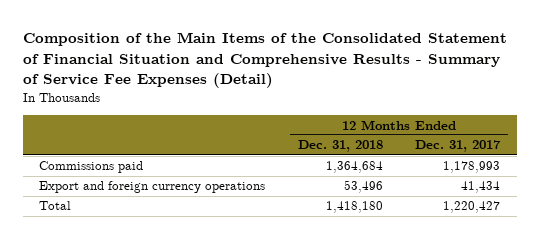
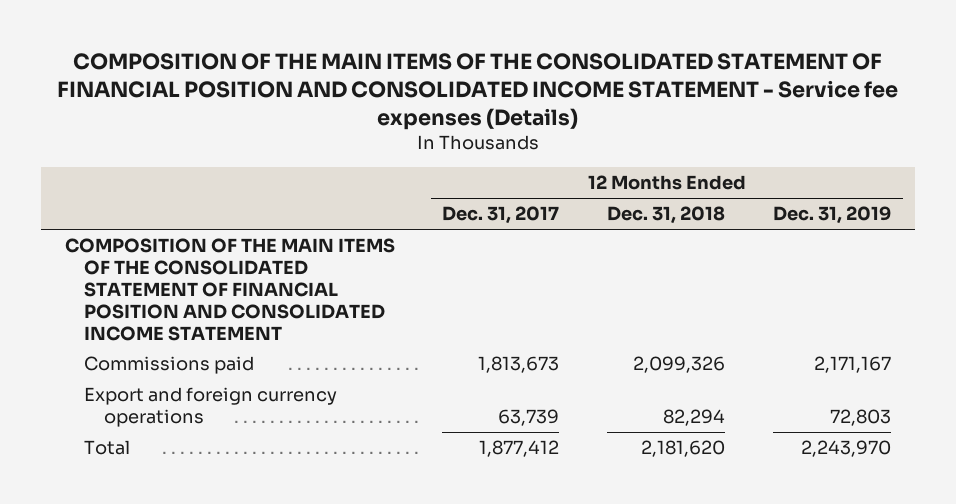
- Composition of the Main Items of the Consolidated Statement of Financial Situation and Comprehensive Results - Summary of Service Fee Expenses (Detail)
+ COMPOSITION OF THE MAIN ITEMS OF THE CONSOLIDATED STATEMENT OF FINANCIAL POSITION AND CONSOLIDATED INCOME STATEMENT - Service fee expenses (Details)
- | 12 Months Ended Dec. 31, 2018 | 12 Months Ended Dec. 31, 2017
+ | 12 Months Ended Dec. 31, 2017 | 12 Months Ended Dec. 31, 2018 | 12 Months Ended Dec. 31, 2019
- Commissions paid | 1,364,684 | 1,178,993
- Export and foreign currency operations | 53,496 | 41,434
- Total | 1,418,180 | 1,220,427
+ COMPOSITION OF THE MAIN ITEMS OF THE CONSOLIDATED STATEMENT OF FINANCIAL POSITION AND CONSOLIDATED INCOME STATEMENT
+ Commissions paid | 1,813,673 | 2,099,326 | 2,171,167
+ Export and foreign currency operations | 63,739 | 82,294 | 72,803
+ Total | 1,877,412 | 2,181,620 | 2,243,970

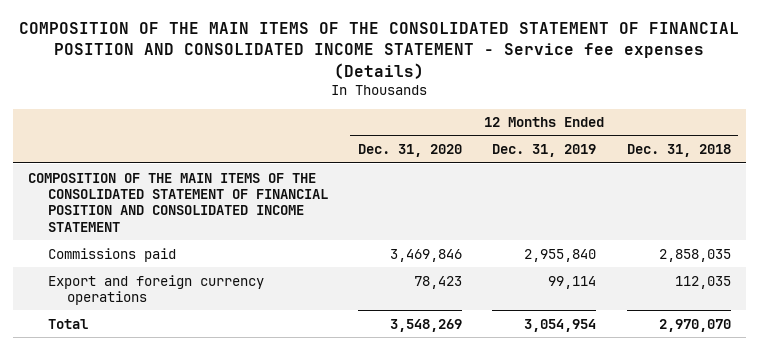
- | 12 Months Ended Dec. 31, 2017 | 12 Months Ended Dec. 31, 2018 | 12 Months Ended Dec. 31, 2019
+ | 12 Months Ended Dec. 31, 2020 | 12 Months Ended Dec. 31, 2019 | 12 Months Ended Dec. 31, 2018
- Commissions paid | 1,813,673 | 2,099,326 | 2,171,167
- Export and foreign currency operations | 63,739 | 82,294 | 72,803
- Total | 1,877,412 | 2,181,620 | 2,243,970
+ Commissions paid | 3,469,846 | 2,955,840 | 2,858,035
+ Export and foreign currency operations | 78,423 | 99,114 | 112,035
+ Total | 3,548,269 | 3,054,954 | 2,970,070

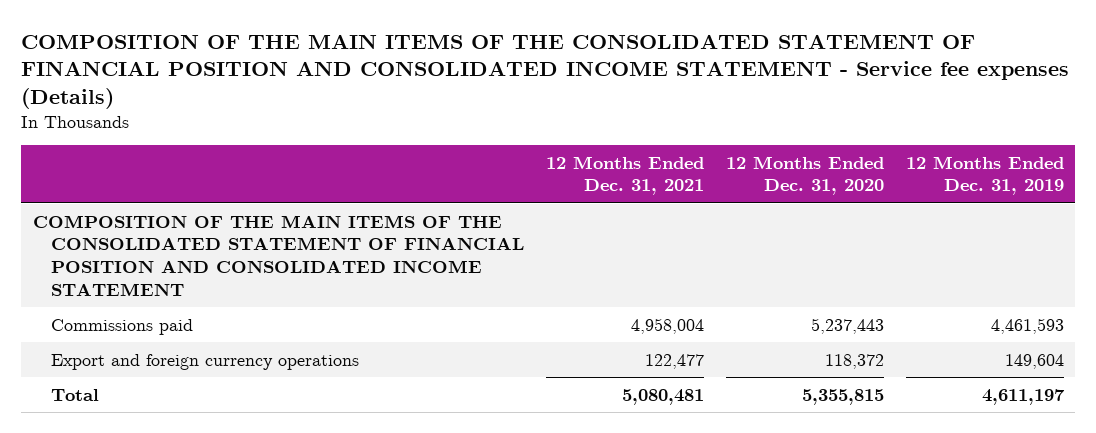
- | 12 Months Ended Dec. 31, 2020 | 12 Months Ended Dec. 31, 2019 | 12 Months Ended Dec. 31, 2018
+ | 12 Months Ended Dec. 31, 2021 | 12 Months Ended Dec. 31, 2020 | 12 Months Ended Dec. 31, 2019
- Commissions paid | 3,469,846 | 2,955,840 | 2,858,035
- Export and foreign currency operations | 78,423 | 99,114 | 112,035
- Total | 3,548,269 | 3,054,954 | 2,970,070
+ Commissions paid | 4,958,004 | 5,237,443 | 4,461,593
+ Export and foreign currency operations | 122,477 | 118,372 | 149,604
+ Total | 5,080,481 | 5,355,815 | 4,611,197

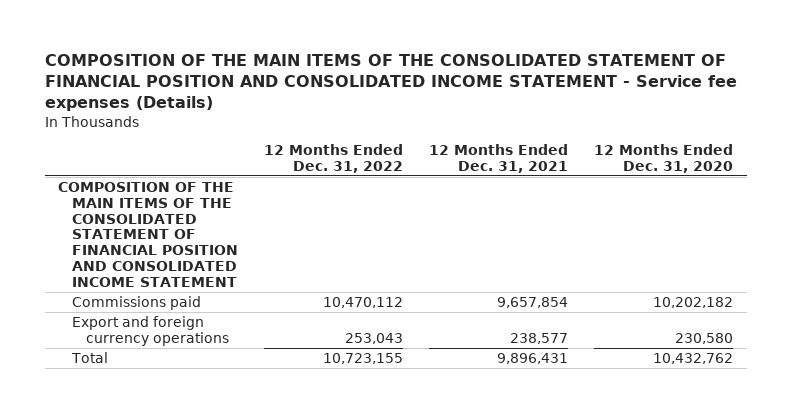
- | 12 Months Ended Dec. 31, 2021 | 12 Months Ended Dec. 31, 2020 | 12 Months Ended Dec. 31, 2019
+ | 12 Months Ended Dec. 31, 2022 | 12 Months Ended Dec. 31, 2021 | 12 Months Ended Dec. 31, 2020
- Commissions paid | 4,958,004 | 5,237,443 | 4,461,593
- Export and foreign currency operations | 122,477 | 118,372 | 149,604
- Total | 5,080,481 | 5,355,815 | 4,611,197
+ Commissions paid | 10,470,112 | 9,657,854 | 10,202,182
+ Export and foreign currency operations | 253,043 | 238,577 | 230,580
+ Total | 10,723,155 | 9,896,431 | 10,432,762

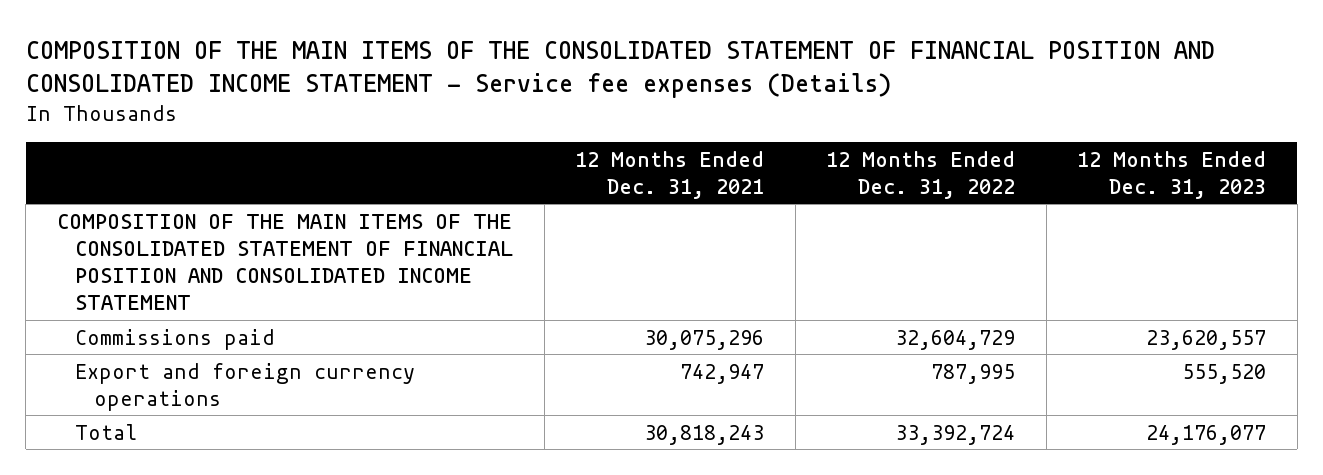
- | 12 Months Ended Dec. 31, 2022 | 12 Months Ended Dec. 31, 2021 | 12 Months Ended Dec. 31, 2020
+ | 12 Months Ended Dec. 31, 2021 | 12 Months Ended Dec. 31, 2022 | 12 Months Ended Dec. 31, 2023
- Commissions paid | 10,470,112 | 9,657,854 | 10,202,182
- Export and foreign currency operations | 253,043 | 238,577 | 230,580
- Total | 10,723,155 | 9,896,431 | 10,432,762
+ Commissions paid | 30,075,296 | 32,604,729 | 23,620,557
+ Export and foreign currency operations | 742,947 | 787,995 | 555,520
+ Total | 30,818,243 | 33,392,724 | 24,176,077

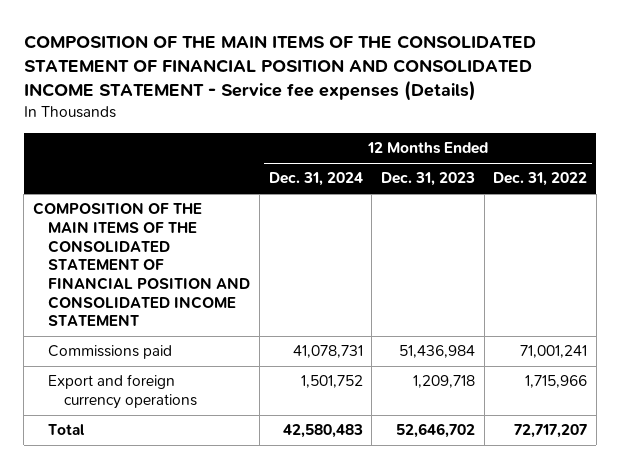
- | 12 Months Ended Dec. 31, 2021 | 12 Months Ended Dec. 31, 2022 | 12 Months Ended Dec. 31, 2023
+ | 12 Months Ended Dec. 31, 2024 | 12 Months Ended Dec. 31, 2023 | 12 Months Ended Dec. 31, 2022
- Commissions paid | 30,075,296 | 32,604,729 | 23,620,557
- Export and foreign currency operations | 742,947 | 787,995 | 555,520
- Total | 30,818,243 | 33,392,724 | 24,176,077
+ Commissions paid | 41,078,731 | 51,436,984 | 71,001,241
+ Export and foreign currency operations | 1,501,752 | 1,209,718 | 1,715,966
+ Total | 42,580,483 | 52,646,702 | 72,717,207

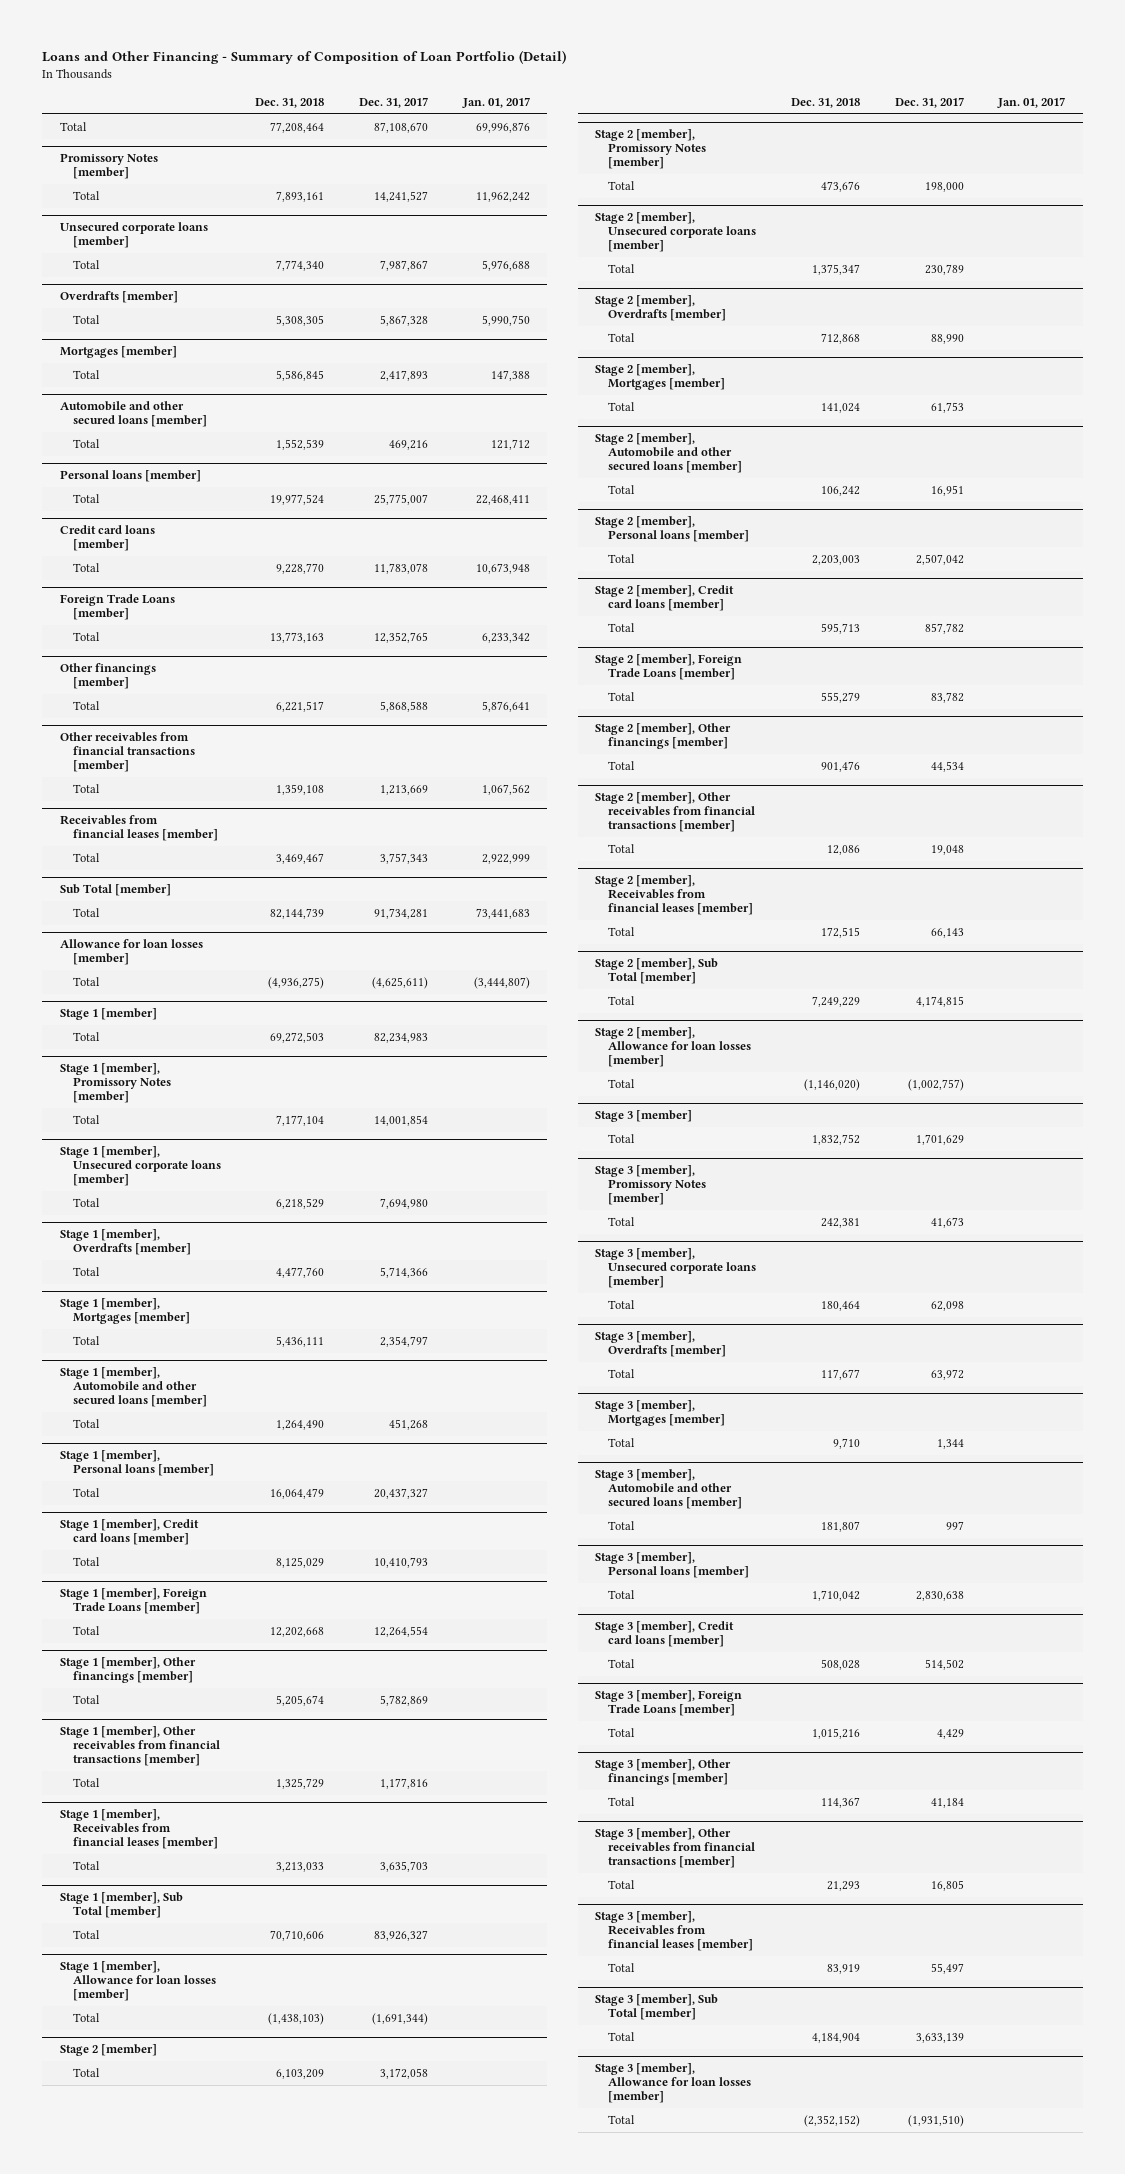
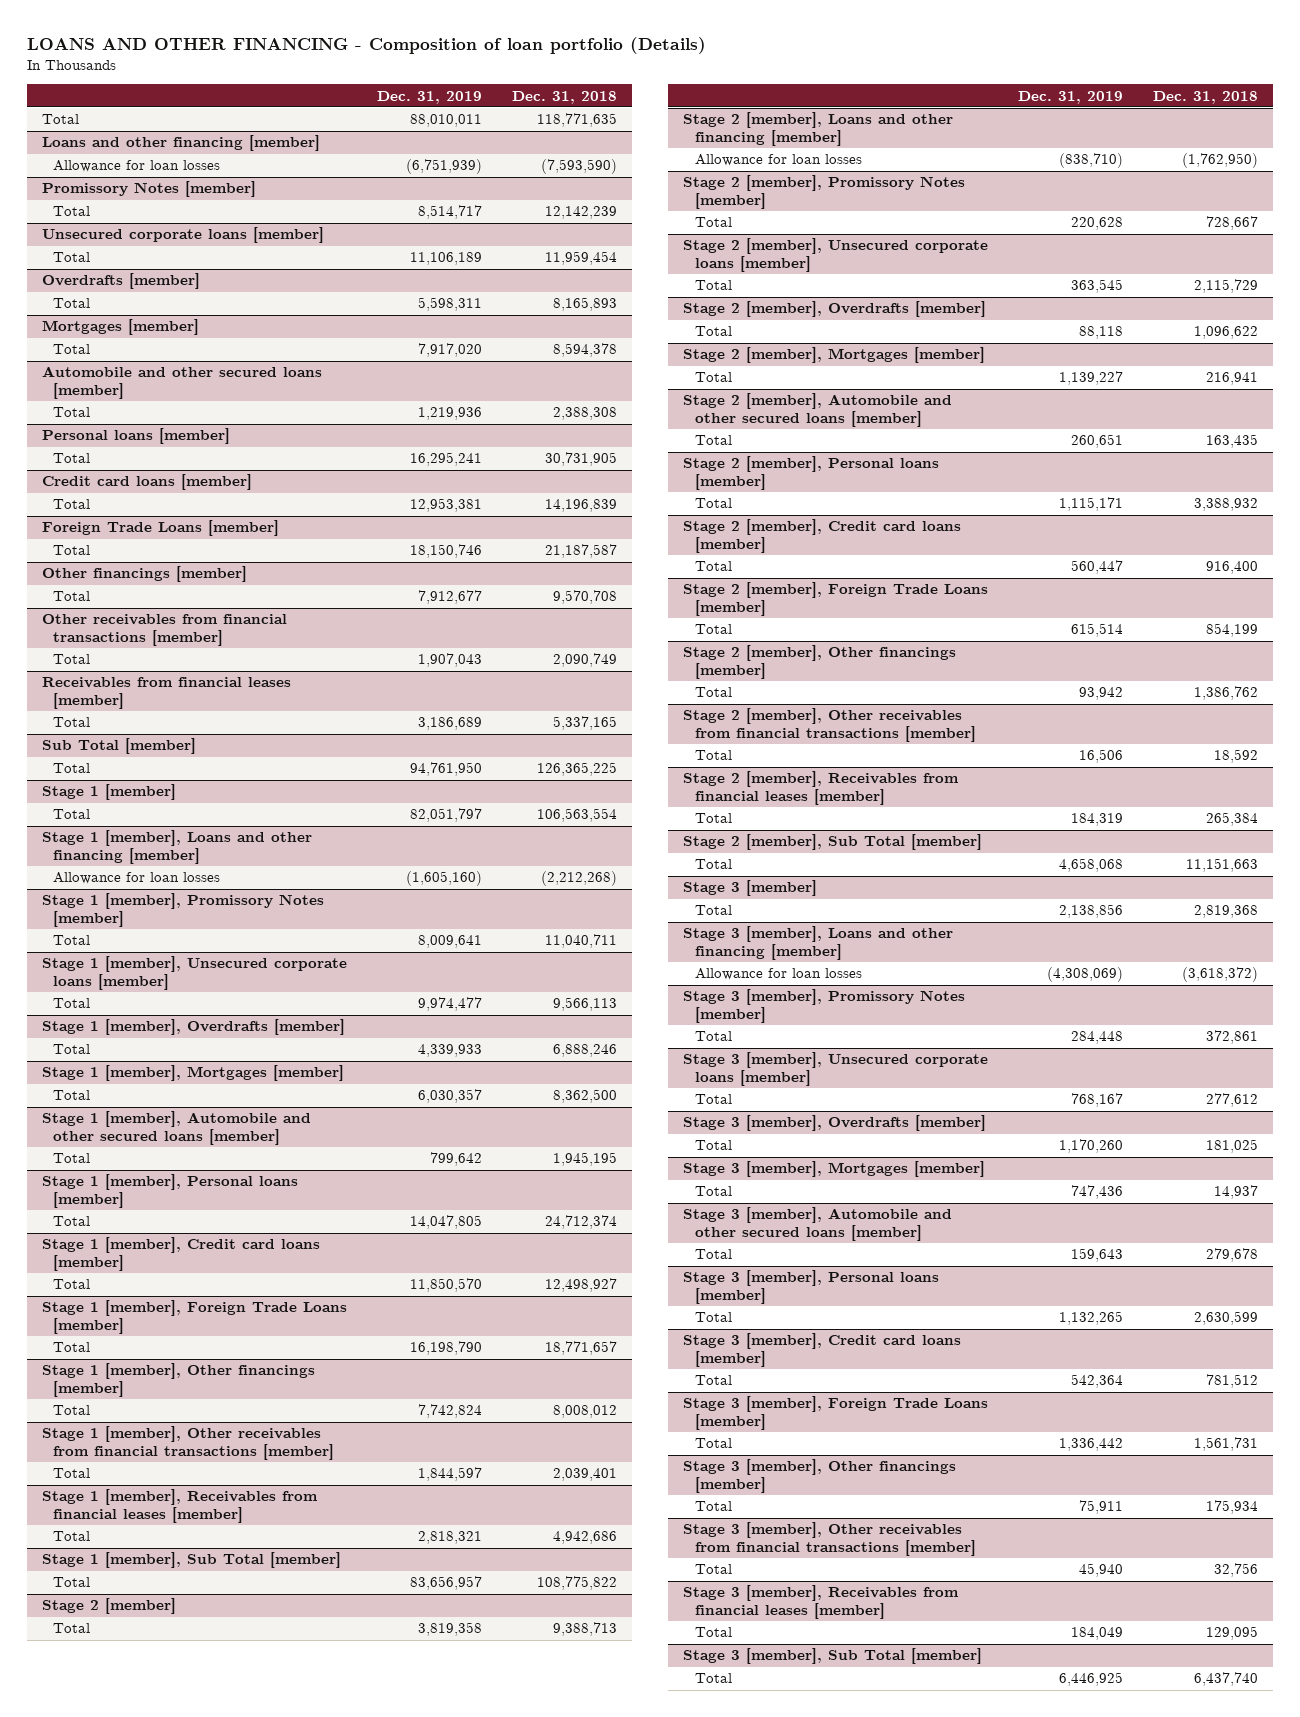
- Loans and Other Financing - Summary of Composition of Loan Portfolio (Detail)
+ LOANS AND OTHER FINANCING - Composition of loan portfolio (Details)
- | Dec. 31, 2018 | Dec. 31, 2017 | Jan. 01, 2017
+ | Dec. 31, 2019 | Dec. 31, 2018
- Total | 77,208,464 | 87,108,670 | 69,996,876
+ Total | 88,010,011 | 118,771,635
+ Loans and other financing [member]
+ Allowance for loan losses | (6,751,939) | (7,593,590)
@ Promissory Notes [member]
- Total | 7,893,161 | 14,241,527 | 11,962,242
+ Total | 8,514,717 | 12,142,239
@ Unsecured corporate loans [member]
- Total | 7,774,340 | 7,987,867 | 5,976,688
+ Total | 11,106,189 | 11,959,454
@ Overdrafts [member]
- Total | 5,308,305 | 5,867,328 | 5,990,750
+ Total | 5,598,311 | 8,165,893
@ Mortgages [member]
- Total | 5,586,845 | 2,417,893 | 147,388
+ Total | 7,917,020 | 8,594,378
@ Automobile and other secured loans [member]
- Total | 1,552,539 | 469,216 | 121,712
+ Total | 1,219,936 | 2,388,308
@ Personal loans [member]
- Total | 19,977,524 | 25,775,007 | 22,468,411
+ Total | 16,295,241 | 30,731,905
@ Credit card loans [member]
- Total | 9,228,770 | 11,783,078 | 10,673,948
+ Total | 12,953,381 | 14,196,839
@ Foreign Trade Loans [member]
- Total | 13,773,163 | 12,352,765 | 6,233,342
+ Total | 18,150,746 | 21,187,587
@ Other financings [member]
- Total | 6,221,517 | 5,868,588 | 5,876,641
+ Total | 7,912,677 | 9,570,708
@ Other receivables from financial transactions [member]
- Total | 1,359,108 | 1,213,669 | 1,067,562
+ Total | 1,907,043 | 2,090,749
@ Receivables from financial leases [member]
- Total | 3,469,467 | 3,757,343 | 2,922,999
+ Total | 3,186,689 | 5,337,165
@ Sub Total [member]
- Total | 82,144,739 | 91,734,281 | 73,441,683
- Allowance for loan losses [member]
- Total | (4,936,275) | (4,625,611) | (3,444,807)
@ Sub Total [member]
+ Total | 94,761,950 | 126,365,225
@ Stage 1 [member]
- Total | 69,272,503 | 82,234,983 |
+ Total | 82,051,797 | 106,563,554
+ Stage 1 [member], Loans and other financing [member]
+ Allowance for loan losses | (1,605,160) | (2,212,268)
@ Stage 1 [member], Promissory Notes [member]
- Total | 7,177,104 | 14,001,854 |
+ Total | 8,009,641 | 11,040,711
@ Stage 1 [member], Unsecured corporate loans [member]
- Total | 6,218,529 | 7,694,980 |
+ Total | 9,974,477 | 9,566,113
@ Stage 1 [member], Overdrafts [member]
- Total | 4,477,760 | 5,714,366 |
+ Total | 4,339,933 | 6,888,246
@ Stage 1 [member], Mortgages [member]
- Total | 5,436,111 | 2,354,797 |
+ Total | 6,030,357 | 8,362,500
@ Stage 1 [member], Automobile and other secured loans [member]
- Total | 1,264,490 | 451,268 |
+ Total | 799,642 | 1,945,195
@ Stage 1 [member], Personal loans [member]
- Total | 16,064,479 | 20,437,327 |
+ Total | 14,047,805 | 24,712,374
@ Stage 1 [member], Credit card loans [member]
- Total | 8,125,029 | 10,410,793 |
+ Total | 11,850,570 | 12,498,927
@ Stage 1 [member], Foreign Trade Loans [member]
- Total | 12,202,668 | 12,264,554 |
+ Total | 16,198,790 | 18,771,657
@ Stage 1 [member], Other financings [member]
- Total | 5,205,674 | 5,782,869 |
+ Total | 7,742,824 | 8,008,012
@ Stage 1 [member], Other receivables from financial transactions [member]
- Total | 1,325,729 | 1,177,816 |
+ Total | 1,844,597 | 2,039,401
@ Stage 1 [member], Receivables from financial leases [member]
- Total | 3,213,033 | 3,635,703 |
+ Total | 2,818,321 | 4,942,686
@ Stage 1 [member], Sub Total [member]
- Total | 70,710,606 | 83,926,327 |
- Stage 1 [member], Allowance for loan losses [member]
- Total | (1,438,103) | (1,691,344) |
@ Stage 1 [member], Sub Total [member]
+ Total | 83,656,957 | 108,775,822
@ Stage 2 [member]
- Total | 6,103,209 | 3,172,058 |
+ Total | 3,819,358 | 9,388,713
+ Stage 2 [member], Loans and other financing [member]
+ Allowance for loan losses | (838,710) | (1,762,950)
@ Stage 2 [member], Promissory Notes [member]
- Total | 473,676 | 198,000 |
+ Total | 220,628 | 728,667
@ Stage 2 [member], Unsecured corporate loans [member]
- Total | 1,375,347 | 230,789 |
+ Total | 363,545 | 2,115,729
@ Stage 2 [member], Overdrafts [member]
- Total | 712,868 | 88,990 |
+ Total | 88,118 | 1,096,622
@ Stage 2 [member], Mortgages [member]
- Total | 141,024 | 61,753 |
+ Total | 1,139,227 | 216,941
@ Stage 2 [member], Automobile and other secured loans [member]
- Total | 106,242 | 16,951 |
+ Total | 260,651 | 163,435
@ Stage 2 [member], Personal loans [member]
- Total | 2,203,003 | 2,507,042 |
+ Total | 1,115,171 | 3,388,932
@ Stage 2 [member], Credit card loans [member]
- Total | 595,713 | 857,782 |
+ Total | 560,447 | 916,400
@ Stage 2 [member], Foreign Trade Loans [member]
- Total | 555,279 | 83,782 |
+ Total | 615,514 | 854,199
@ Stage 2 [member], Other financings [member]
- Total | 901,476 | 44,534 |
+ Total | 93,942 | 1,386,762
@ Stage 2 [member], Other receivables from financial transactions [member]
- Total | 12,086 | 19,048 |
+ Total | 16,506 | 18,592
@ Stage 2 [member], Receivables from financial leases [member]
- Total | 172,515 | 66,143 |
+ Total | 184,319 | 265,384
@ Stage 2 [member], Sub Total [member]
- Total | 7,249,229 | 4,174,815 |
- Stage 2 [member], Allowance for loan losses [member]
- Total | (1,146,020) | (1,002,757) |
@ Stage 2 [member], Sub Total [member]
+ Total | 4,658,068 | 11,151,663
@ Stage 3 [member]
- Total | 1,832,752 | 1,701,629 |
+ Total | 2,138,856 | 2,819,368
+ Stage 3 [member], Loans and other financing [member]
+ Allowance for loan losses | (4,308,069) | (3,618,372)
@ Stage 3 [member], Promissory Notes [member]
- Total | 242,381 | 41,673 |
+ Total | 284,448 | 372,861
@ Stage 3 [member], Unsecured corporate loans [member]
- Total | 180,464 | 62,098 |
+ Total | 768,167 | 277,612
@ Stage 3 [member], Overdrafts [member]
- Total | 117,677 | 63,972 |
+ Total | 1,170,260 | 181,025
@ Stage 3 [member], Mortgages [member]
- Total | 9,710 | 1,344 |
+ Total | 747,436 | 14,937
@ Stage 3 [member], Automobile and other secured loans [member]
- Total | 181,807 | 997 |
+ Total | 159,643 | 279,678
@ Stage 3 [member], Personal loans [member]
- Total | 1,710,042 | 2,830,638 |
+ Total | 1,132,265 | 2,630,599
@ Stage 3 [member], Credit card loans [member]
- Total | 508,028 | 514,502 |
+ Total | 542,364 | 781,512
@ Stage 3 [member], Foreign Trade Loans [member]
- Total | 1,015,216 | 4,429 |
+ Total | 1,336,442 | 1,561,731
@ Stage 3 [member], Other financings [member]
- Total | 114,367 | 41,184 |
+ Total | 75,911 | 175,934
@ Stage 3 [member], Other receivables from financial transactions [member]
- Total | 21,293 | 16,805 |
+ Total | 45,940 | 32,756
@ Stage 3 [member], Receivables from financial leases [member]
- Total | 83,919 | 55,497 |
+ Total | 184,049 | 129,095
@ Stage 3 [member], Sub Total [member]
- Total | 4,184,904 | 3,633,139 |
- Stage 3 [member], Allowance for loan losses [member]
- Total | (2,352,152) | (1,931,510) |
@ Stage 3 [member], Sub Total [member]
+ Total | 6,446,925 | 6,437,740

